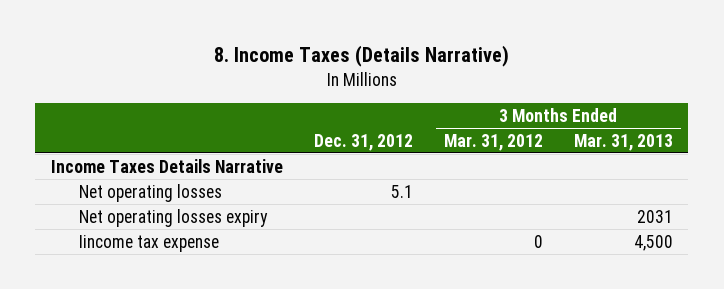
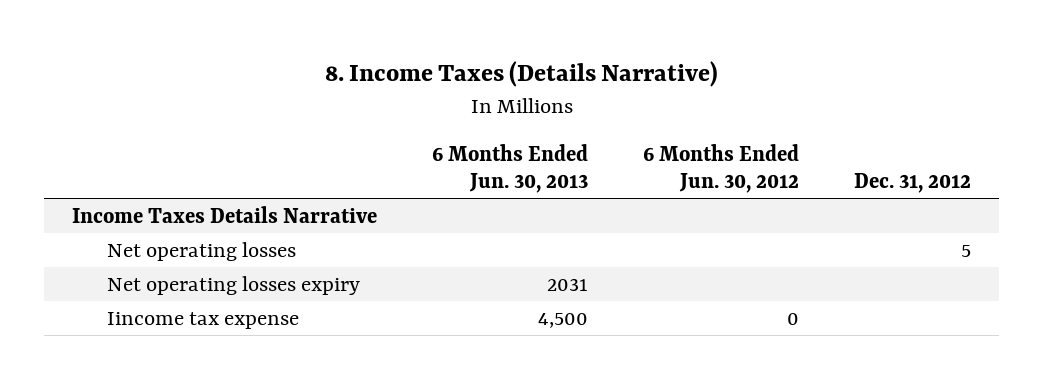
- | Dec. 31, 2012 | 3 Months Ended Mar. 31, 2012 | 3 Months Ended Mar. 31, 2013
+ | 6 Months Ended Jun. 30, 2013 | 6 Months Ended Jun. 30, 2012 | Dec. 31, 2012
- Net operating losses | 5.1 | |
+ Net operating losses | | | 5

